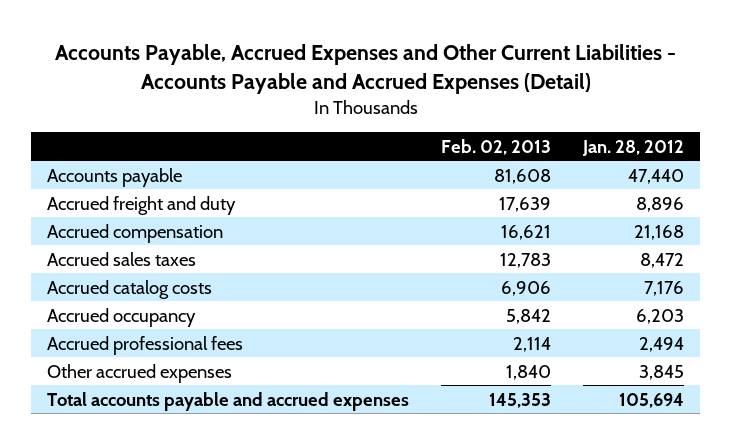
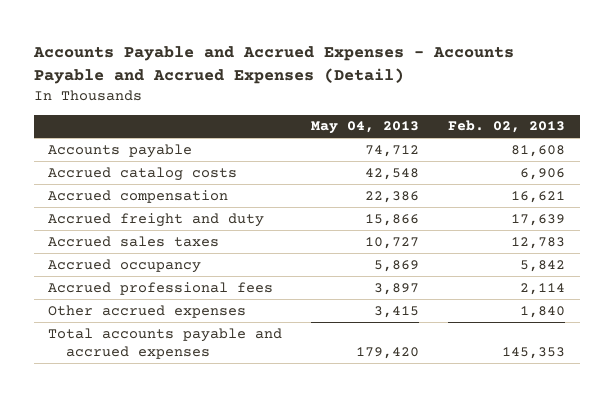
- Accounts Payable, Accrued Expenses and Other Current Liabilities - Accounts Payable and Accrued Expenses (Detail)
+ Accounts Payable and Accrued Expenses - Accounts Payable and Accrued Expenses (Detail)
- | Feb. 02, 2013 | Jan. 28, 2012
+ | May 04, 2013 | Feb. 02, 2013
moved up: Accrued catalog costs | 42,548 | 6,906
moved down: Accrued freight and duty | 15,866 | 17,639

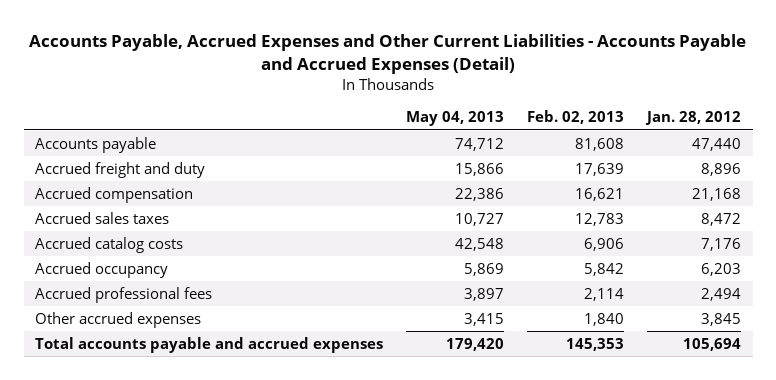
- Accounts Payable and Accrued Expenses - Accounts Payable and Accrued Expenses (Detail)
+ Accounts Payable, Accrued Expenses and Other Current Liabilities - Accounts Payable and Accrued Expenses (Detail)
- | May 04, 2013 | Feb. 02, 2013
+ | May 04, 2013 | Feb. 02, 2013 | Jan. 28, 2012
moved down: Accrued compensation | 22,386 | 16,621 | 21,168
moved down: Accrued catalog costs | 42,548 | 6,906 | 7,176

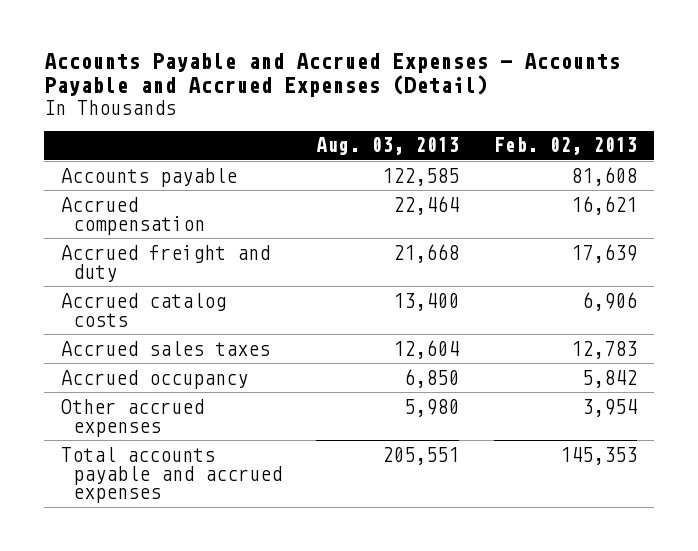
- Accounts Payable, Accrued Expenses and Other Current Liabilities - Accounts Payable and Accrued Expenses (Detail)
+ Accounts Payable and Accrued Expenses - Accounts Payable and Accrued Expenses (Detail)
- | May 04, 2013 | Feb. 02, 2013 | Jan. 28, 2012
+ | Aug. 03, 2013 | Feb. 02, 2013
moved down: Accrued freight and duty | 21,668 | 17,639
moved down: Accrued sales taxes | 12,604 | 12,783
- Accrued professional fees | 3,897 | 2,114 | 2,494
- Other accrued expenses | 3,415 | 1,840 | 3,845
+ Other accrued expenses | 5,980 | 3,954

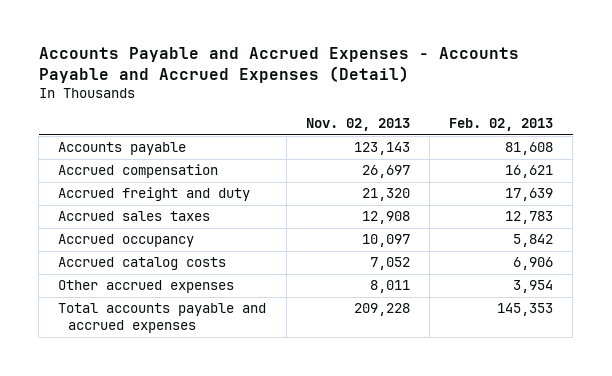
- | Aug. 03, 2013 | Feb. 02, 2013
+ | Nov. 02, 2013 | Feb. 02, 2013
moved down: Accrued catalog costs | 7,052 | 6,906

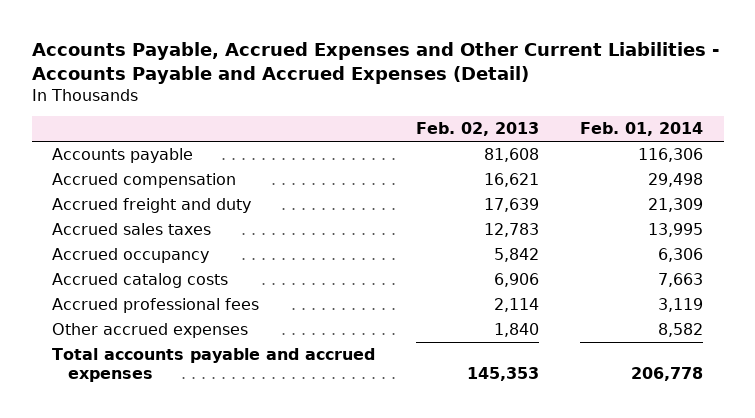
- Accounts Payable and Accrued Expenses - Accounts Payable and Accrued Expenses (Detail)
+ Accounts Payable, Accrued Expenses and Other Current Liabilities - Accounts Payable and Accrued Expenses (Detail)
- | Nov. 02, 2013 | Feb. 02, 2013
+ | Feb. 02, 2013 | Feb. 01, 2014
- Other accrued expenses | 8,011 | 3,954
+ Accrued professional fees | 2,114 | 3,119
+ Other accrued expenses | 1,840 | 8,582

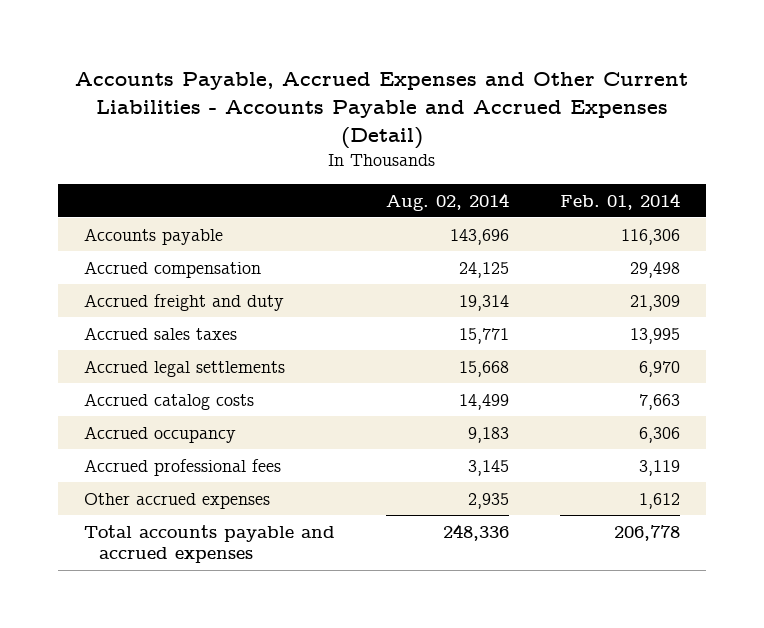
- | Feb. 02, 2013 | Feb. 01, 2014
+ | Aug. 02, 2014 | Feb. 01, 2014
+ Accrued legal settlements | 15,668 | 6,970
moved down: Accrued occupancy | 9,183 | 6,306
- Other accrued expenses | 1,840 | 8,582
+ Other accrued expenses | 2,935 | 1,612

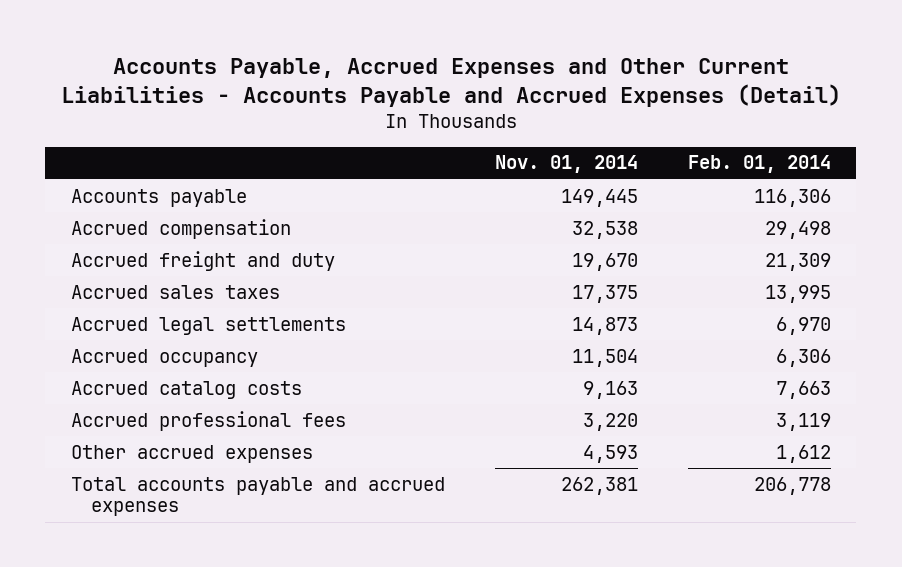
- | Aug. 02, 2014 | Feb. 01, 2014
+ | Nov. 01, 2014 | Feb. 01, 2014
moved down: Accrued catalog costs | 9,163 | 7,663

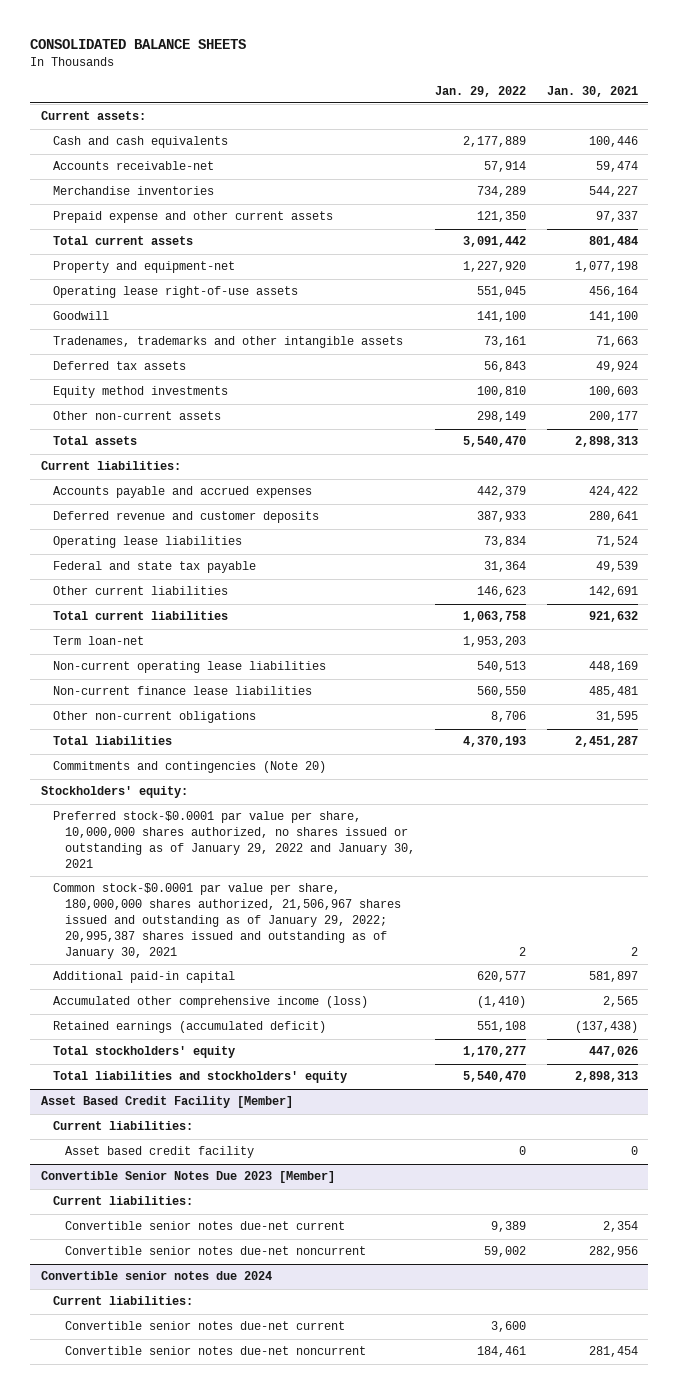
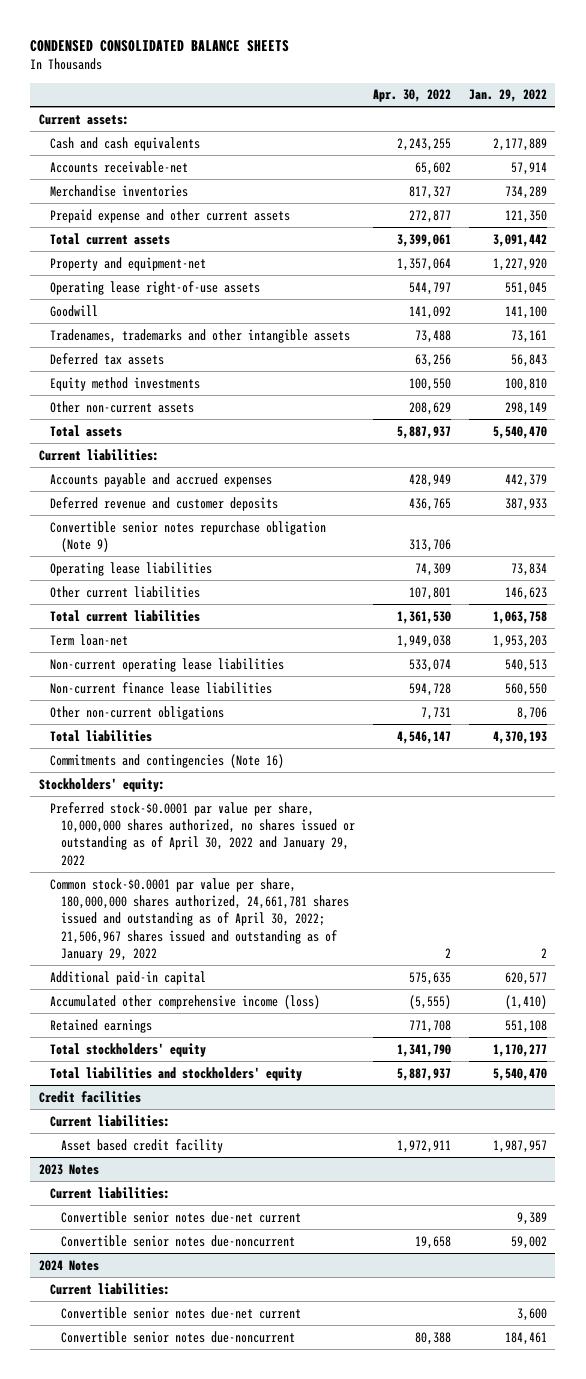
- CONSOLIDATED BALANCE SHEETS
+ CONDENSED CONSOLIDATED BALANCE SHEETS
- | Jan. 29, 2022 | Jan. 30, 2021
+ | Apr. 30, 2022 | Jan. 29, 2022
+ Convertible senior notes repurchase obligation (Note 9) | 313,706 |
- Federal and state tax payable | 31,364 | 49,539
- Commitments and contingencies (Note 20)
+ Commitments and contingencies (Note 16)
- Preferred stock-$0.0001 par value per share, 10,000,000 shares authorized, no shares issued or outstanding as of January 29, 2022 and January 30, 2021
- Common stock-$0.0001 par value per share, 180,000,000 shares authorized, 21,506,967 shares issued and outstanding as of January 29, 2022; 20,995,387 shares issued and outstanding as of January 30, 2021 | 2 | 2
+ Preferred stock-$0.0001 par value per share, 10,000,000 shares authorized, no shares issued or outstanding as of April 30, 2022 and January 29, 2022
+ Common stock-$0.0001 par value per share, 180,000,000 shares authorized, 24,661,781 shares issued and outstanding as of April 30, 2022; 21,506,967 shares issued and outstanding as of January 29, 2022 | 2 | 2
- Retained earnings (accumulated deficit) | 551,108 | (137,438)
+ Retained earnings | 771,708 | 551,108
- Asset Based Credit Facility [Member]
+ Credit facilities
- Asset based credit facility | 0 | 0
- Convertible Senior Notes Due 2023 [Member]
+ Asset based credit facility | 1,972,911 | 1,987,957
+ 2023 Notes
- Convertible senior notes due-net noncurrent | 59,002 | 282,956
- Convertible senior notes due 2024
+ Convertible senior notes due-noncurrent | 19,658 | 59,002
+ 2024 Notes
- Convertible senior notes due-net noncurrent | 184,461 | 281,454
+ Convertible senior notes due-noncurrent | 80,388 | 184,461

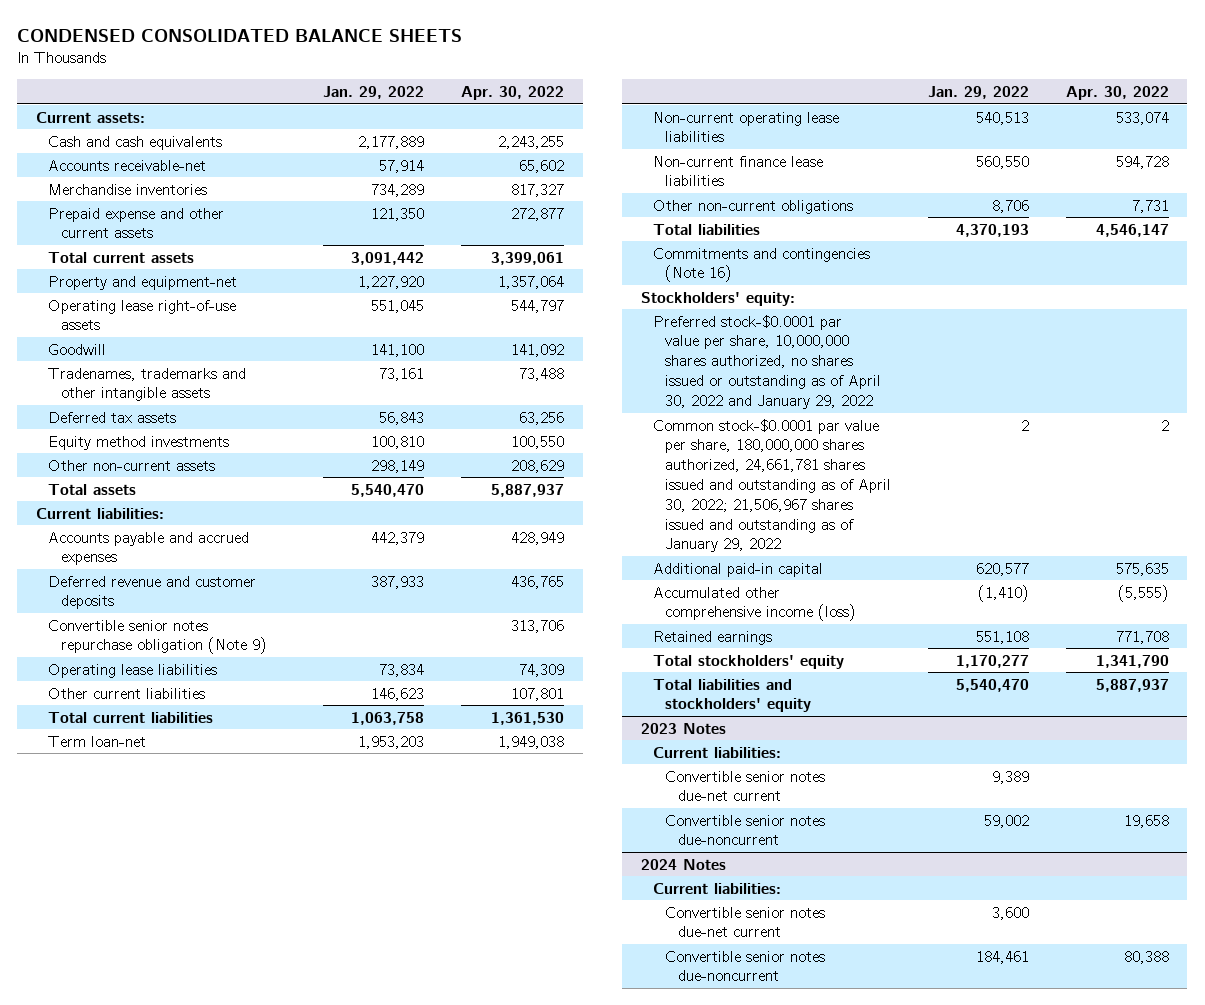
- | Apr. 30, 2022 | Jan. 29, 2022
+ | Jan. 29, 2022 | Apr. 30, 2022
- Credit facilities
- Current liabilities:
- Asset based credit facility | 1,972,911 | 1,987,957

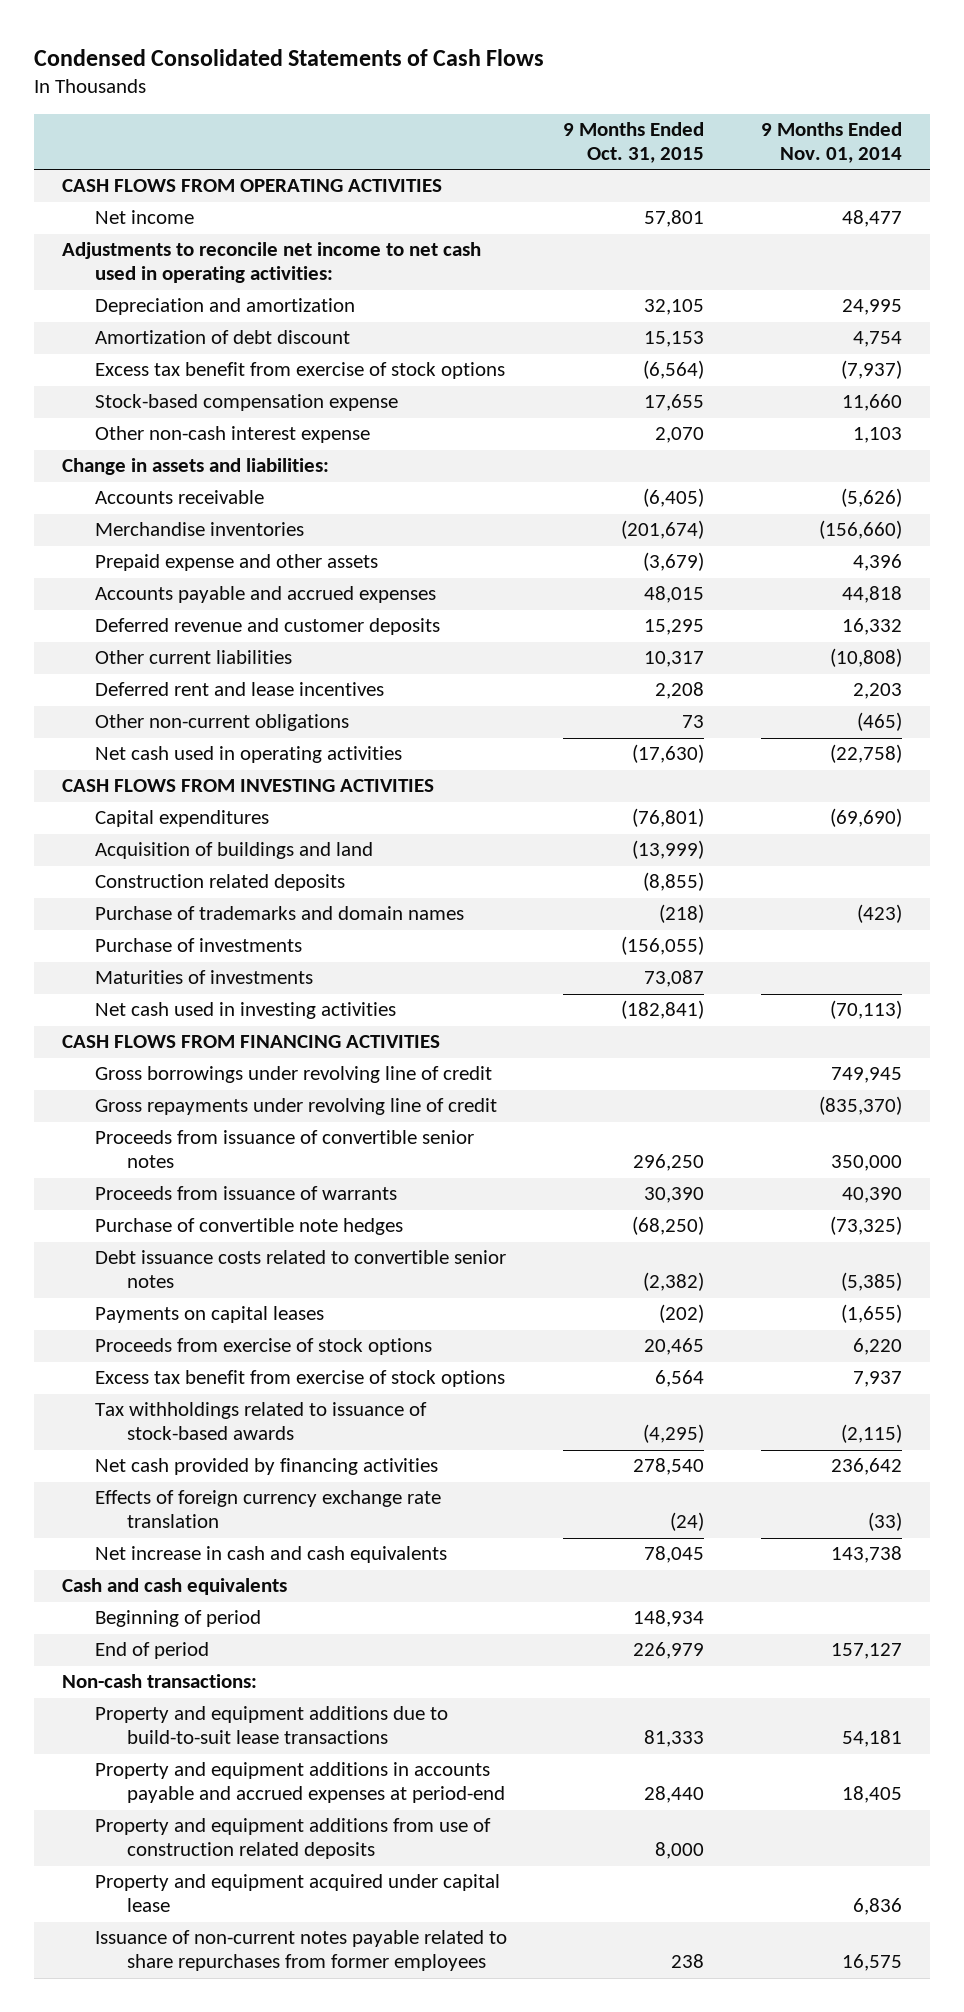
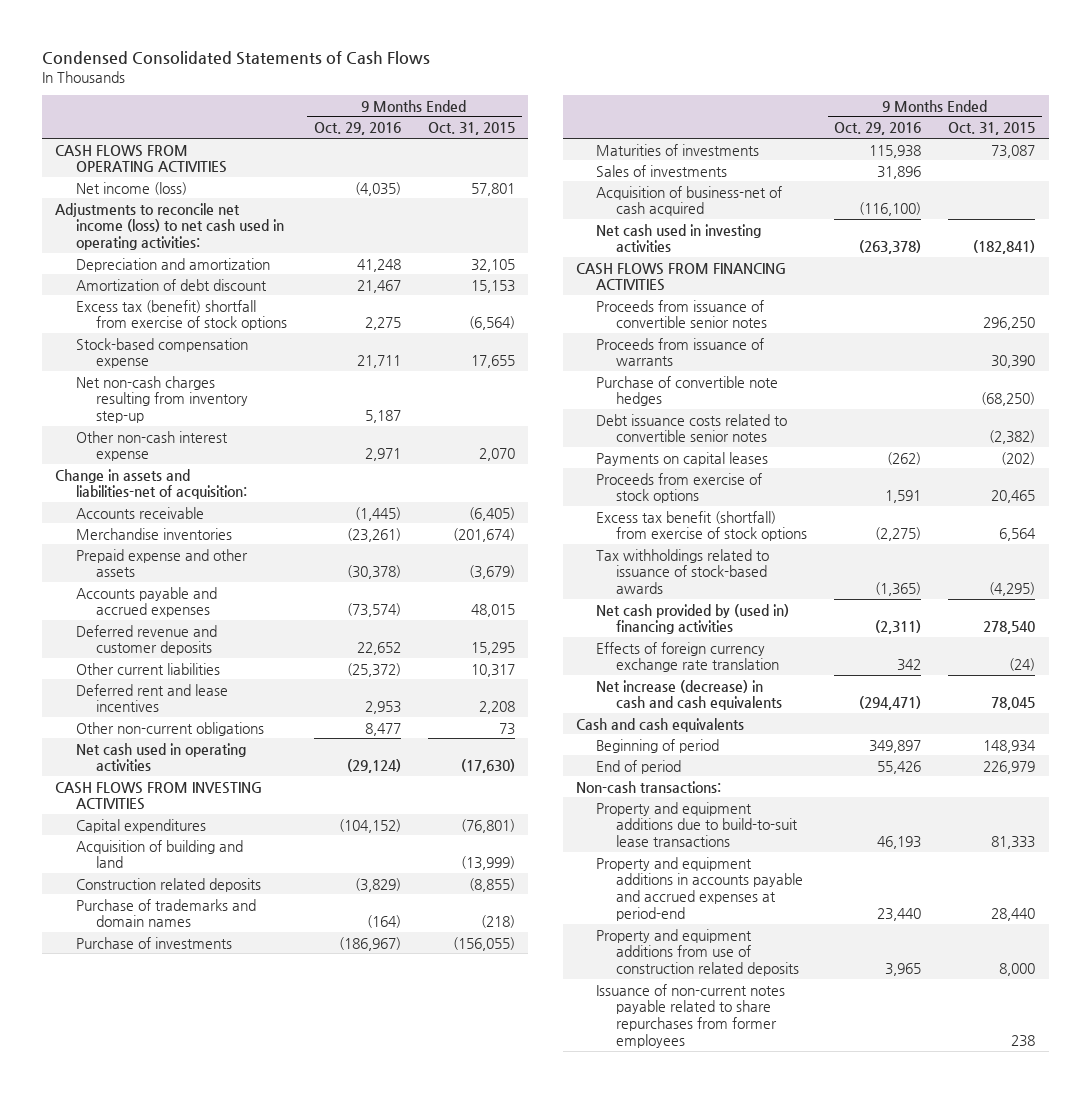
- | 9 Months Ended Oct. 31, 2015 | 9 Months Ended Nov. 01, 2014
+ | 9 Months Ended Oct. 29, 2016 | 9 Months Ended Oct. 31, 2015
- Net income | 57,801 | 48,477
- Adjustments to reconcile net income to net cash used in operating activities:
+ Net income (loss) | (4,035) | 57,801
+ Adjustments to reconcile net income (loss) to net cash used in operating activities:
- Excess tax benefit from exercise of stock options | (6,564) | (7,937)
+ Excess tax (benefit) shortfall from exercise of stock options | 2,275 | (6,564)
+ Net non-cash charges resulting from inventory step-up | 5,187 |
- Change in assets and liabilities:
+ Change in assets and liabilities-net of acquisition:
- Acquisition of buildings and land | (13,999) |
+ Acquisition of building and land | | (13,999)
+ Sales of investments | 31,896 |
+ Acquisition of business-net of cash acquired | (116,100) |
- Gross borrowings under revolving line of credit | | 749,945
- Gross repayments under revolving line of credit | | (835,370)
- Excess tax benefit from exercise of stock options | 6,564 | 7,937
+ Excess tax benefit (shortfall) from exercise of stock options | (2,275) | 6,564
- Net cash provided by financing activities | 278,540 | 236,642
+ Net cash provided by (used in) financing activities | (2,311) | 278,540
- Net increase in cash and cash equivalents | 78,045 | 143,738
+ Net increase (decrease) in cash and cash equivalents | (294,471) | 78,045
- Property and equipment acquired under capital lease | | 6,836

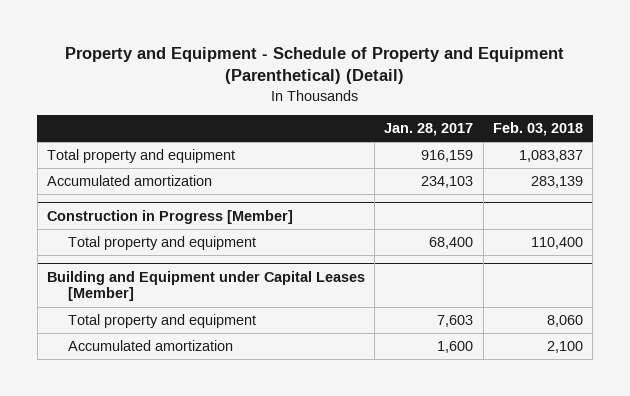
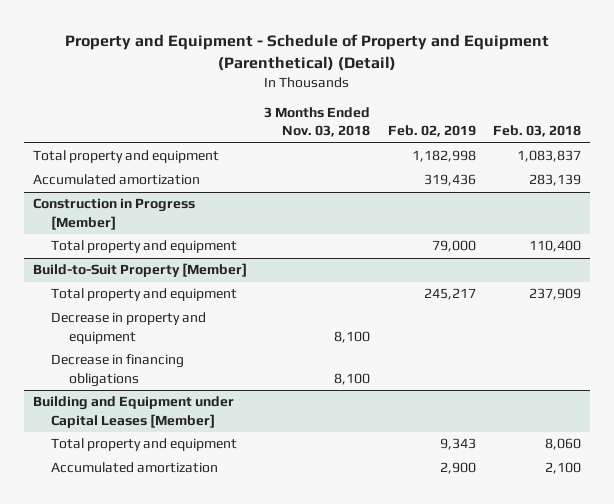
- | Jan. 28, 2017 | Feb. 03, 2018
+ | 3 Months Ended Nov. 03, 2018 | Feb. 02, 2019 | Feb. 03, 2018
+ Build-to-Suit Property [Member]
+ Total property and equipment | | 245,217 | 237,909
+ Decrease in property and equipment | 8,100 | |
+ Decrease in financing obligations | 8,100 | |

